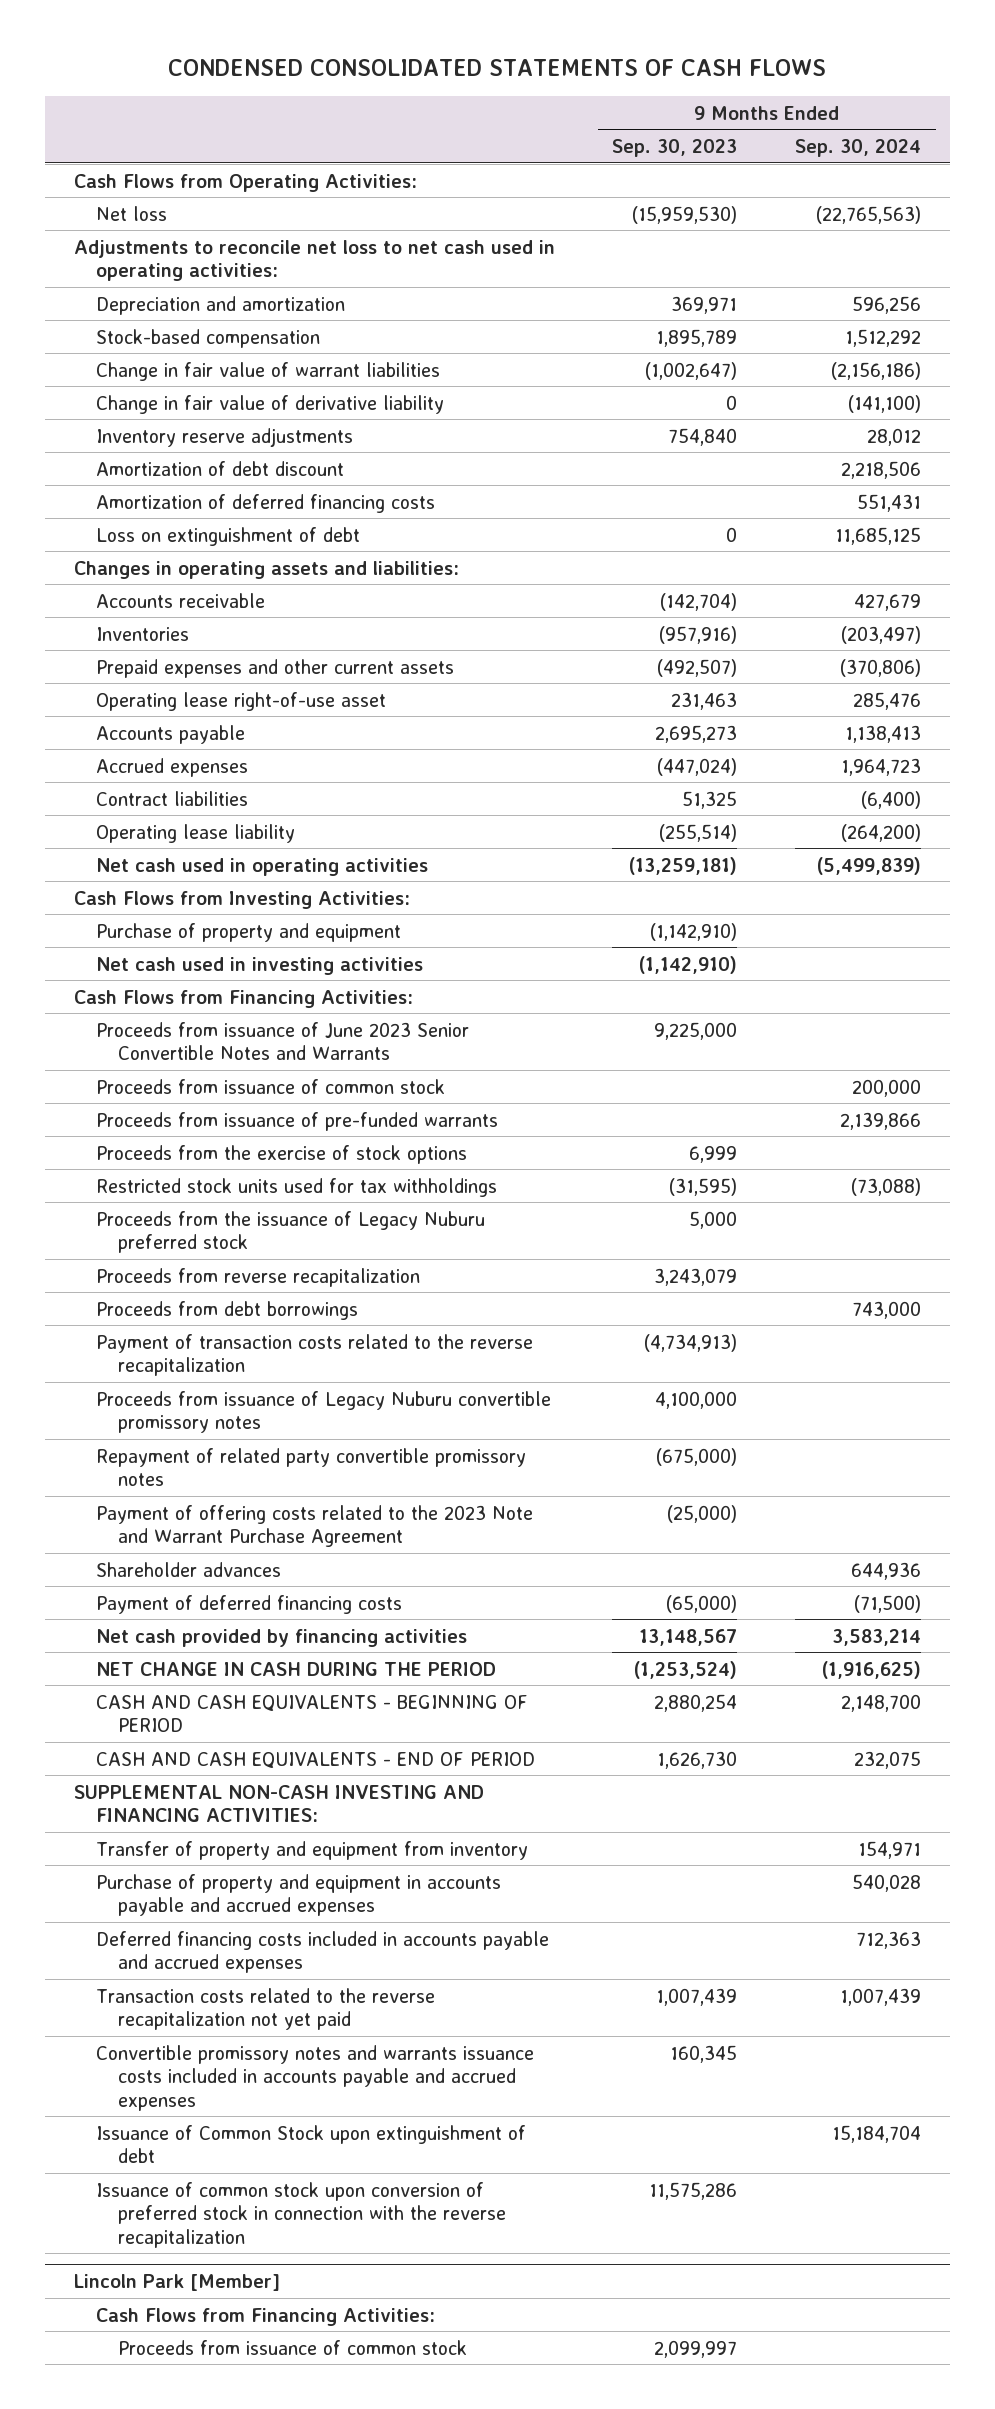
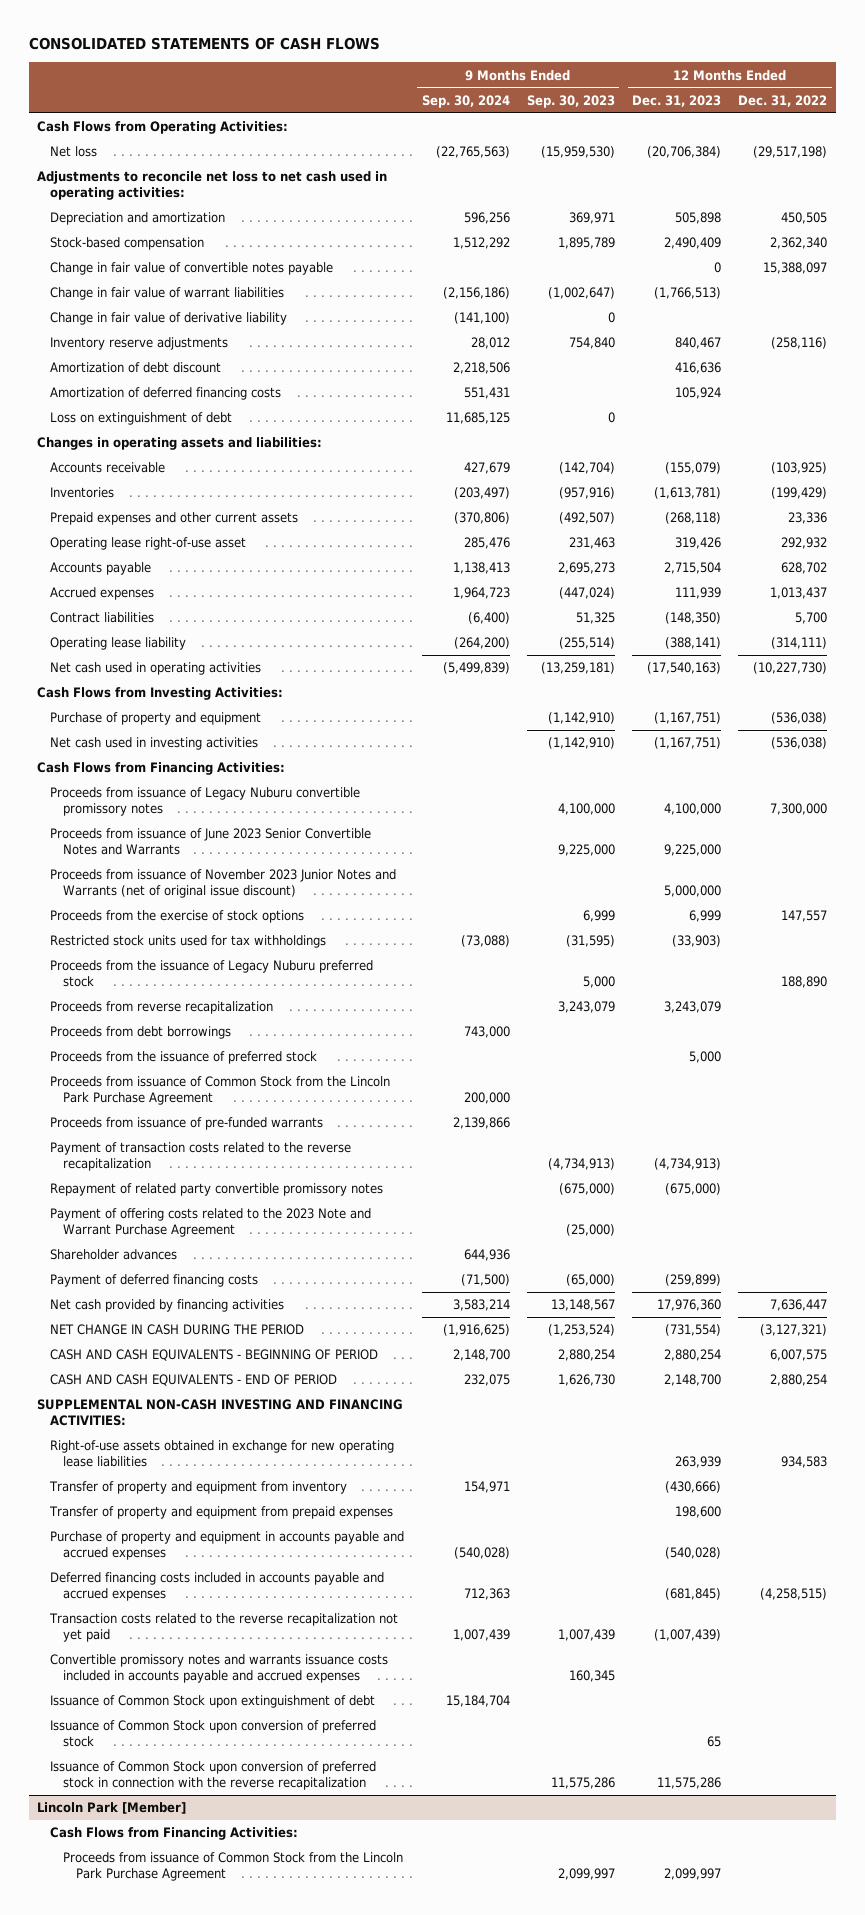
- CONDENSED CONSOLIDATED STATEMENTS OF CASH FLOWS
+ CONSOLIDATED STATEMENTS OF CASH FLOWS
- | 9 Months Ended Sep. 30, 2023 | 9 Months Ended Sep. 30, 2024
+ | 9 Months Ended Sep. 30, 2024 | 9 Months Ended Sep. 30, 2023 | 12 Months Ended Dec. 31, 2023 | 12 Months Ended Dec. 31, 2022
+ Change in fair value of convertible notes payable | | | 0 | 15,388,097
moved up: Proceeds from issuance of Legacy Nuburu convertible promissory notes | | 4,100,000 | 4,100,000 | 7,300,000
- Proceeds from issuance of common stock | | 200,000
+ Proceeds from issuance of November 2023 Junior Notes and Warrants (net of original issue discount) | | | 5,000,000 |
+ Proceeds from the issuance of preferred stock | | | 5,000 |
+ Proceeds from issuance of Common Stock from the Lincoln Park Purchase Agreement | 200,000 | | |
moved down: Proceeds from issuance of pre-funded warrants | 2,139,866 | | |
+ Right-of-use assets obtained in exchange for new operating lease liabilities | | | 263,939 | 934,583
- Purchase of property and equipment in accounts payable and accrued expenses | | 540,028
+ Transfer of property and equipment from prepaid expenses | | | 198,600 |
+ Purchase of property and equipment in accounts payable and accrued expenses | (540,028) | | (540,028) |
- Issuance of common stock upon conversion of preferred stock in connection with the reverse recapitalization | 11,575,286 |
+ Issuance of Common Stock upon conversion of preferred stock | | | 65 |
+ Issuance of Common Stock upon conversion of preferred stock in connection with the reverse recapitalization | | 11,575,286 | 11,575,286 |
@ Lincoln Park [Member]
- Proceeds from issuance of common stock | 2,099,997 |
+ Proceeds from issuance of Common Stock from the Lincoln Park Purchase Agreement | | 2,099,997 | 2,099,997 |

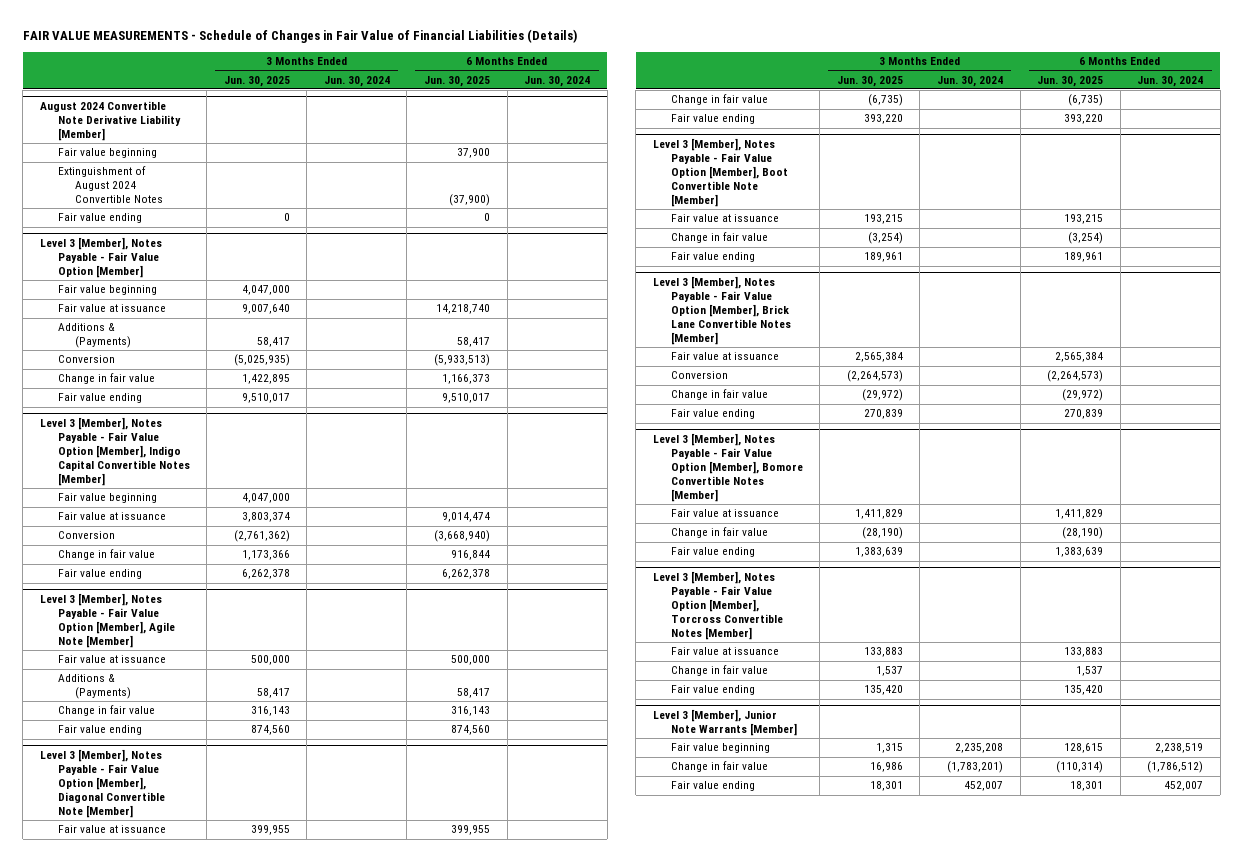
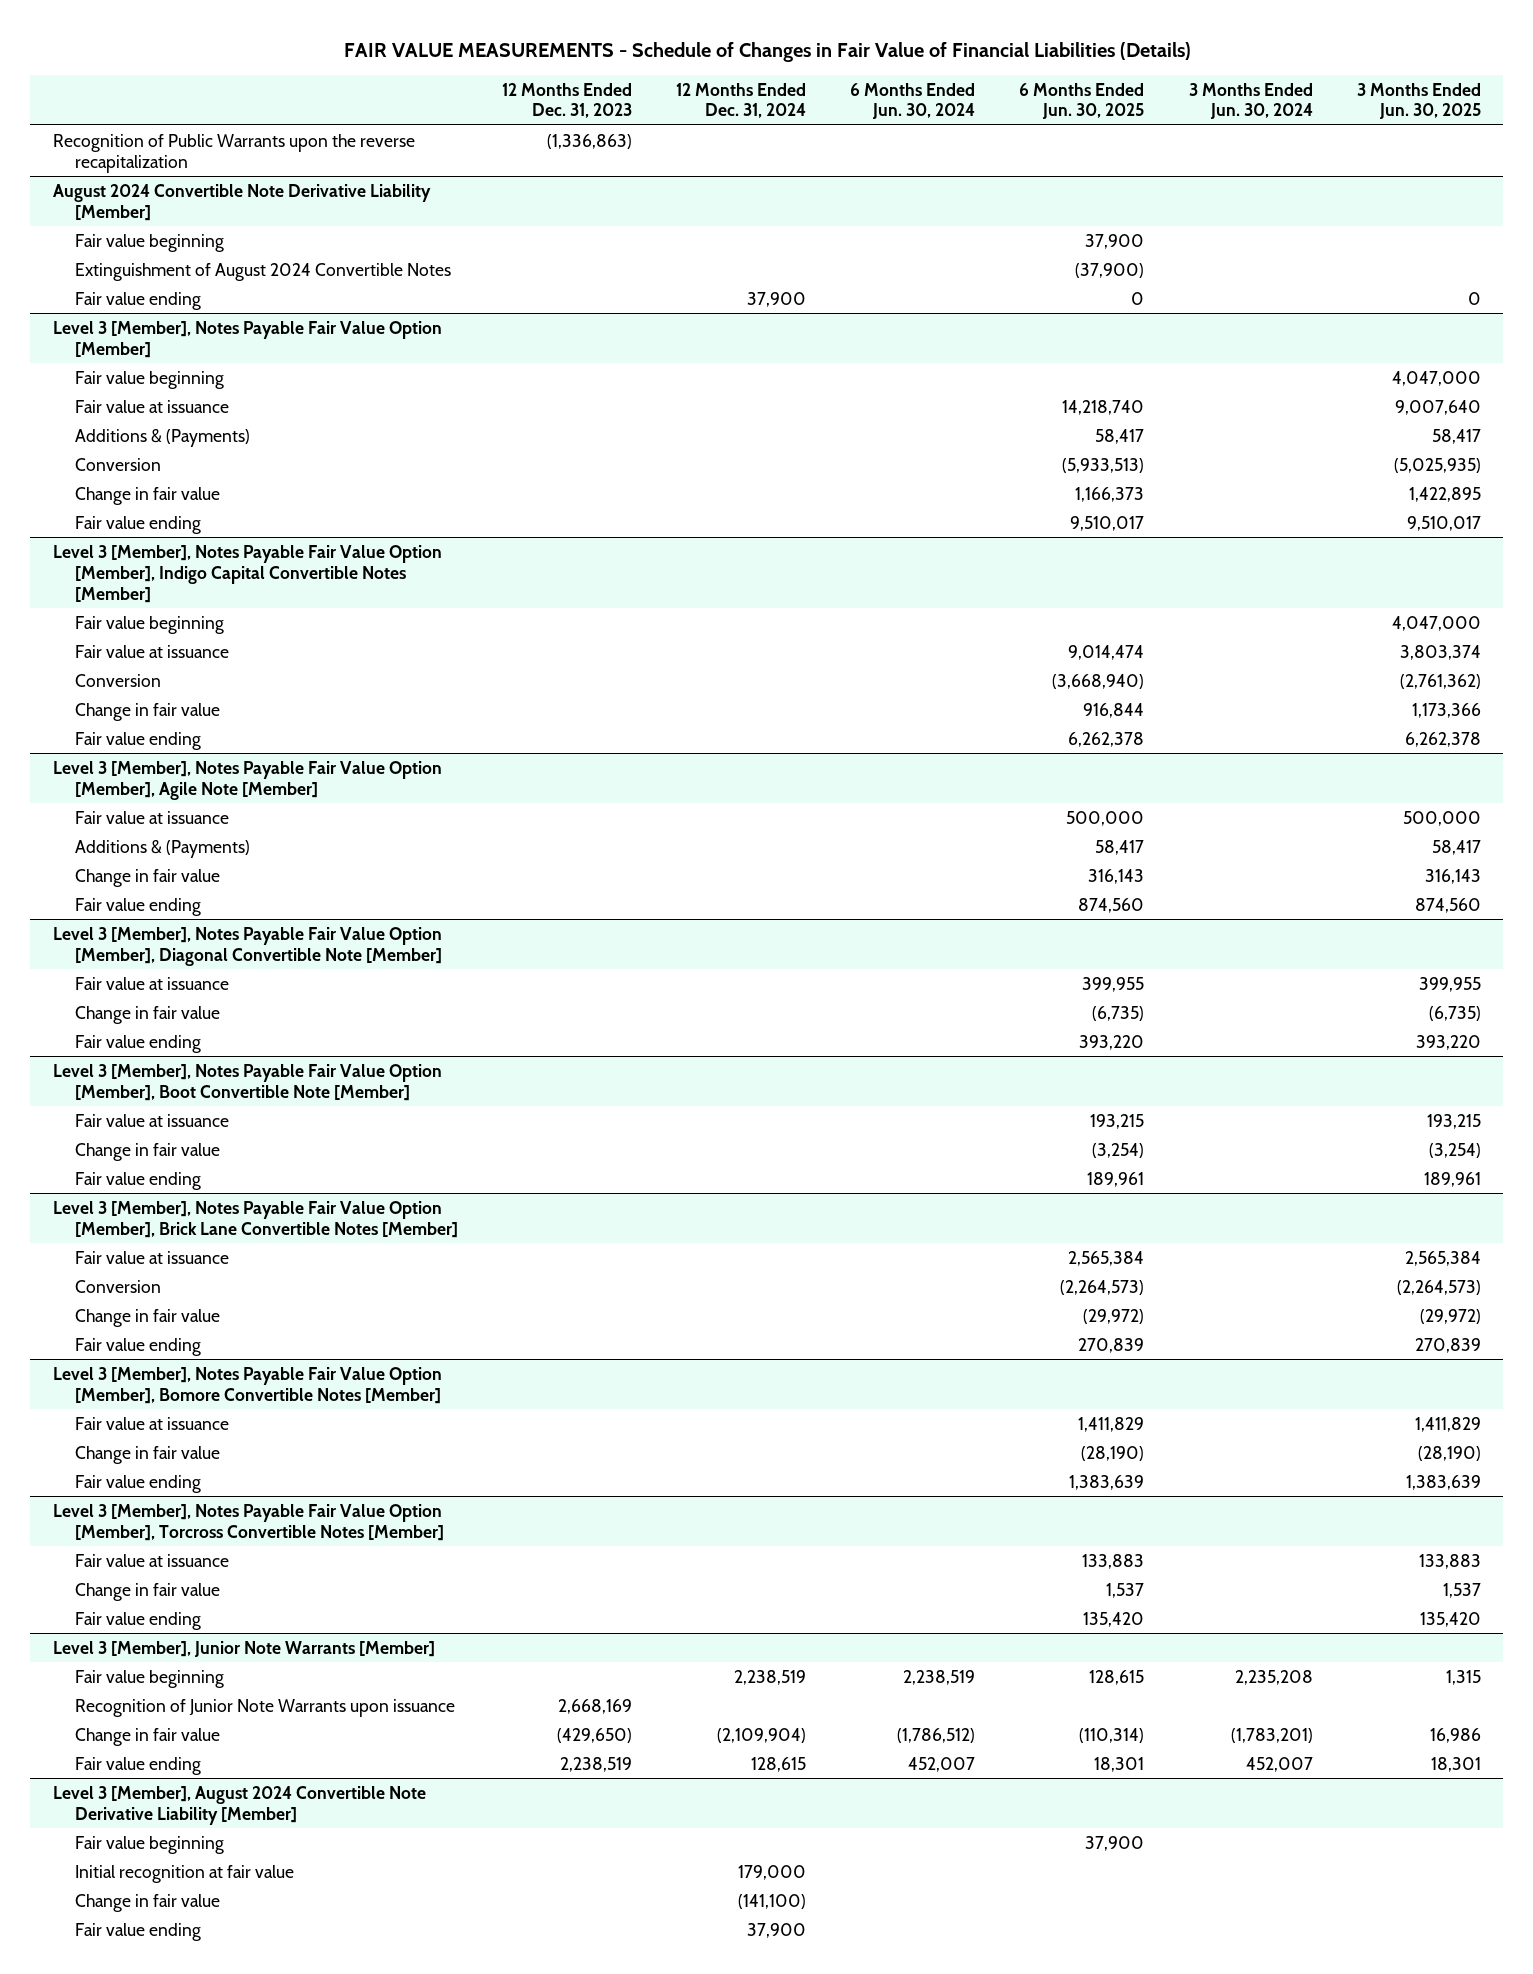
- | 3 Months Ended Jun. 30, 2025 | 3 Months Ended Jun. 30, 2024 | 6 Months Ended Jun. 30, 2025 | 6 Months Ended Jun. 30, 2024
+ | 12 Months Ended Dec. 31, 2023 | 12 Months Ended Dec. 31, 2024 | 6 Months Ended Jun. 30, 2024 | 6 Months Ended Jun. 30, 2025 | 3 Months Ended Jun. 30, 2024 | 3 Months Ended Jun. 30, 2025
+ Recognition of Public Warrants upon the reverse recapitalization | (1,336,863) | | | | |
- Level 3 [Member], Notes Payable - Fair Value Option [Member]
+ Level 3 [Member], Notes Payable Fair Value Option [Member]
- Level 3 [Member], Notes Payable - Fair Value Option [Member], Indigo Capital Convertible Notes [Member]
+ Level 3 [Member], Notes Payable Fair Value Option [Member], Indigo Capital Convertible Notes [Member]
- Level 3 [Member], Notes Payable - Fair Value Option [Member], Agile Note [Member]
+ Level 3 [Member], Notes Payable Fair Value Option [Member], Agile Note [Member]
- Level 3 [Member], Notes Payable - Fair Value Option [Member], Diagonal Convertible Note [Member]
+ Level 3 [Member], Notes Payable Fair Value Option [Member], Diagonal Convertible Note [Member]
- Level 3 [Member], Notes Payable - Fair Value Option [Member], Boot Convertible Note [Member]
+ Level 3 [Member], Notes Payable Fair Value Option [Member], Boot Convertible Note [Member]
- Level 3 [Member], Notes Payable - Fair Value Option [Member], Brick Lane Convertible Notes [Member]
+ Level 3 [Member], Notes Payable Fair Value Option [Member], Brick Lane Convertible Notes [Member]
- Level 3 [Member], Notes Payable - Fair Value Option [Member], Bomore Convertible Notes [Member]
+ Level 3 [Member], Notes Payable Fair Value Option [Member], Bomore Convertible Notes [Member]
- Level 3 [Member], Notes Payable - Fair Value Option [Member], Torcross Convertible Notes [Member]
+ Level 3 [Member], Notes Payable Fair Value Option [Member], Torcross Convertible Notes [Member]
@ Level 3 [Member], Junior Note Warrants [Member]
+ Recognition of Junior Note Warrants upon issuance | 2,668,169 | | | | |
+ Level 3 [Member], August 2024 Convertible Note Derivative Liability [Member]
+ Fair value beginning | | | | 37,900 | |
+ Initial recognition at fair value | | 179,000 | | | |
+ Change in fair value | | (141,100) | | | |
+ Fair value ending | | 37,900 | | | |

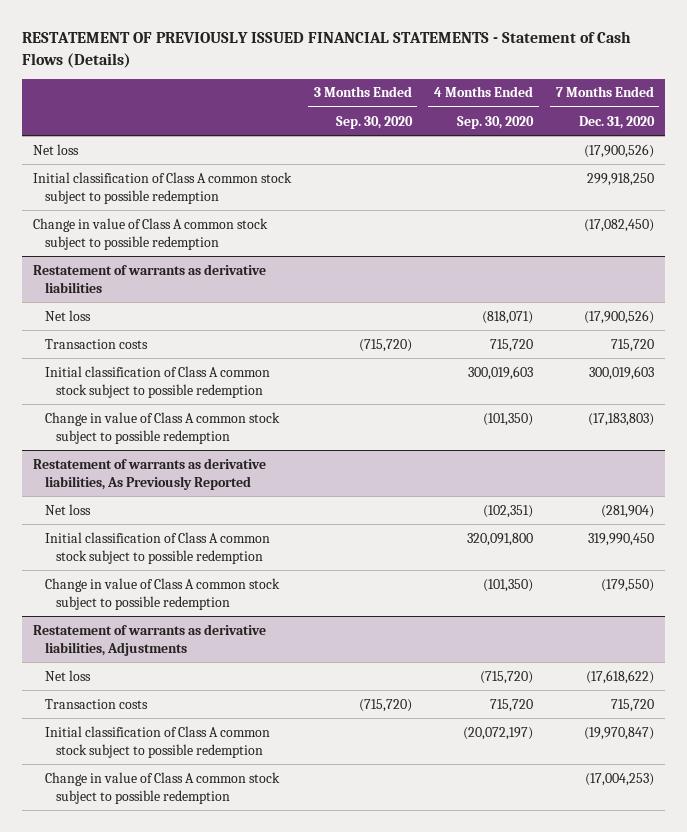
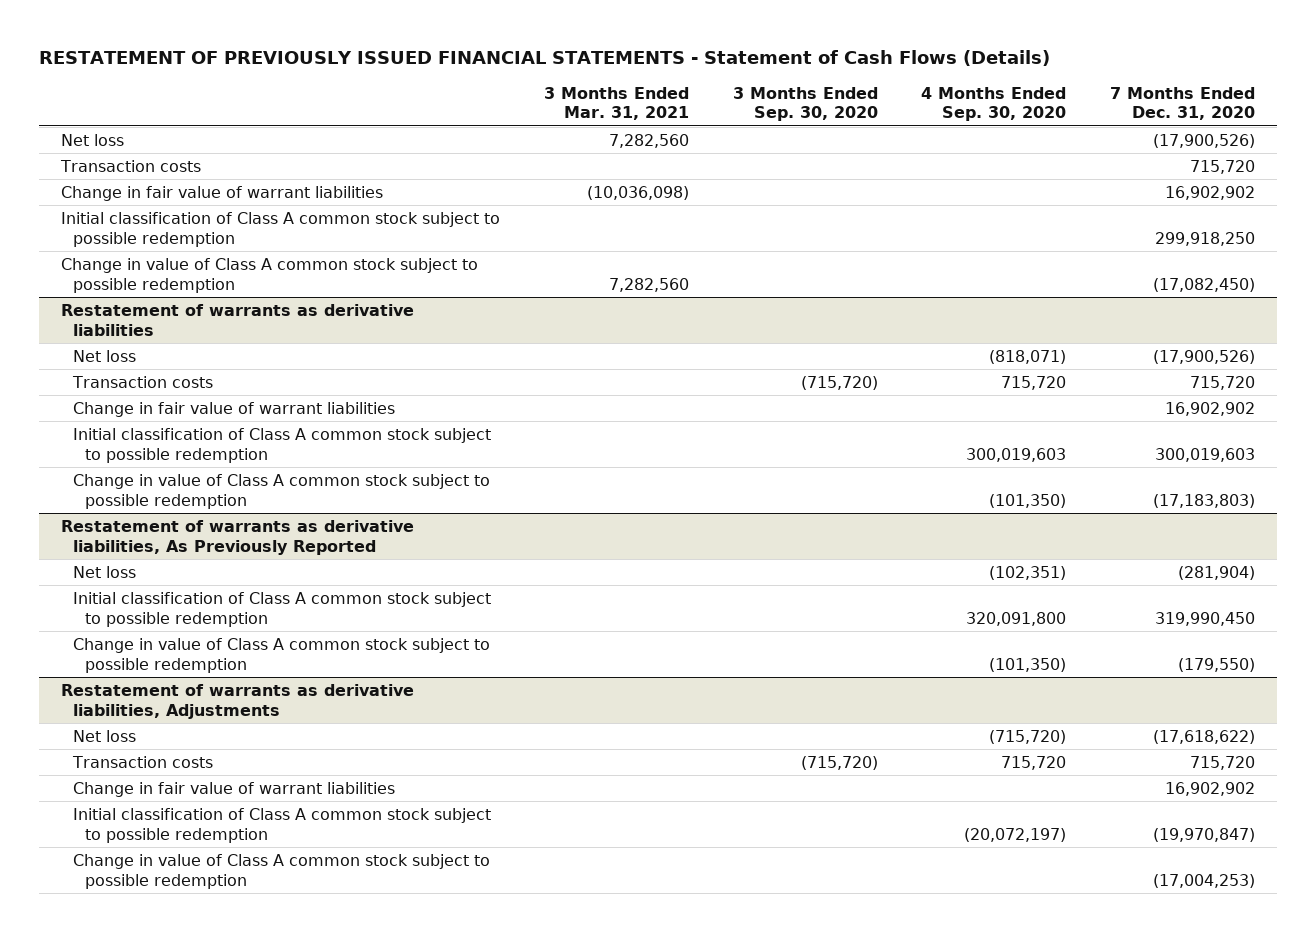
- | 3 Months Ended Sep. 30, 2020 | 4 Months Ended Sep. 30, 2020 | 7 Months Ended Dec. 31, 2020
+ | 3 Months Ended Mar. 31, 2021 | 3 Months Ended Sep. 30, 2020 | 4 Months Ended Sep. 30, 2020 | 7 Months Ended Dec. 31, 2020
+ Transaction costs | | | | 715,720
+ Change in fair value of warrant liabilities | (10,036,098) | | | 16,902,902
@ Restatement of warrants as derivative liabilities
+ Change in fair value of warrant liabilities | | | | 16,902,902
@ Restatement of warrants as derivative liabilities, Adjustments
+ Change in fair value of warrant liabilities | | | | 16,902,902

